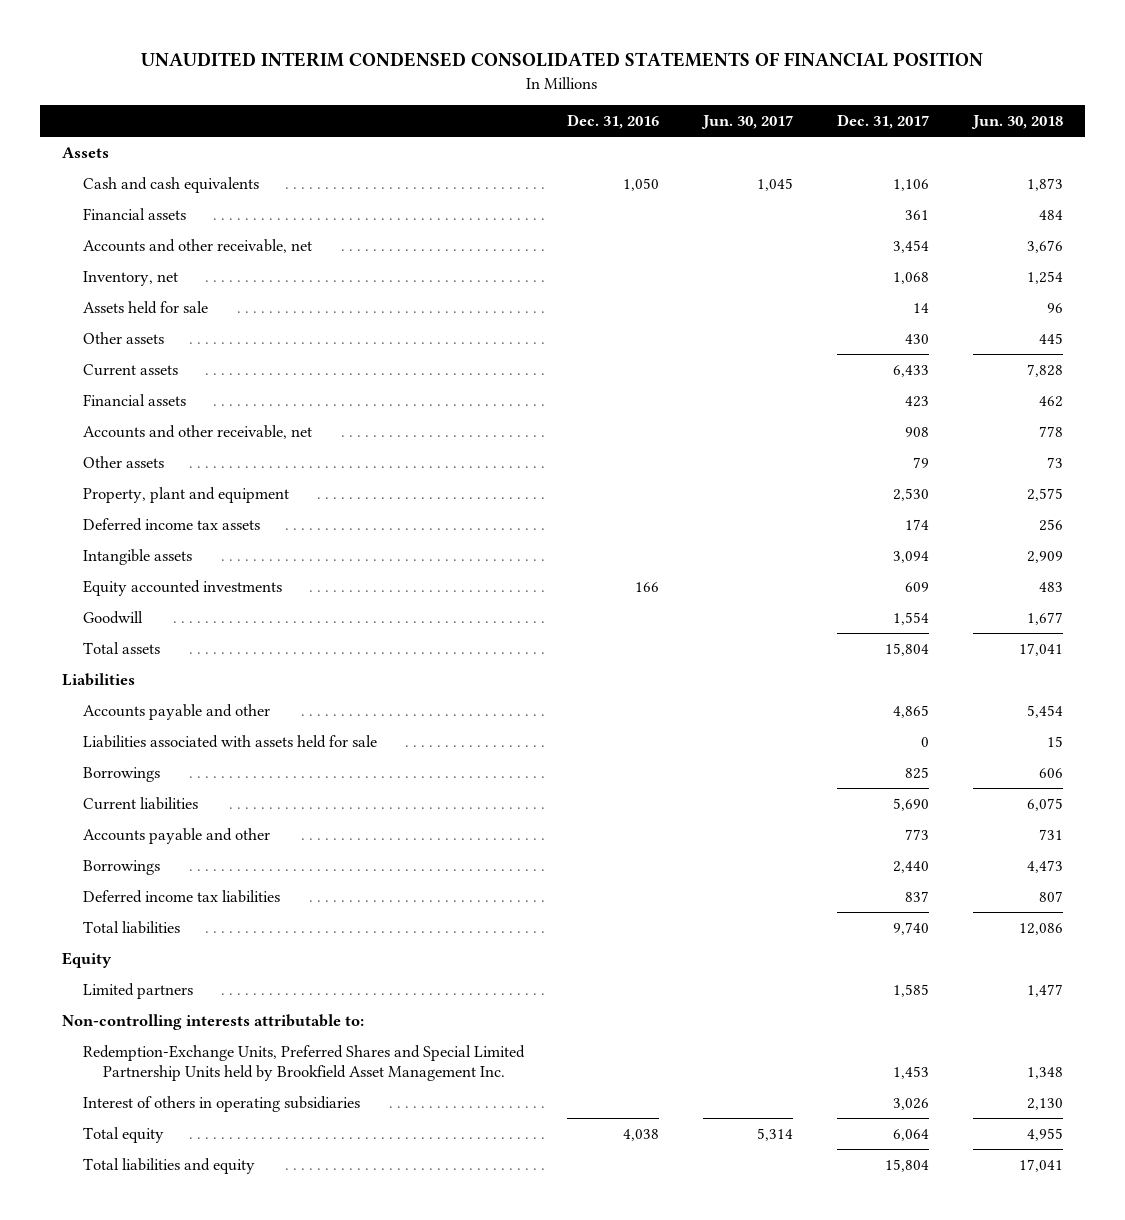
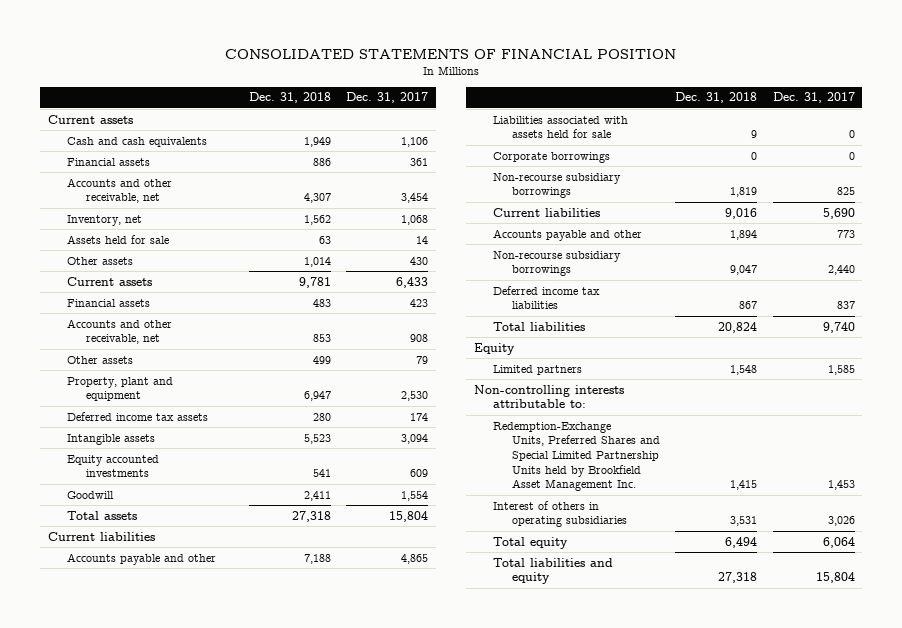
- UNAUDITED INTERIM CONDENSED CONSOLIDATED STATEMENTS OF FINANCIAL POSITION
+ CONSOLIDATED STATEMENTS OF FINANCIAL POSITION
- | Dec. 31, 2016 | Jun. 30, 2017 | Dec. 31, 2017 | Jun. 30, 2018
+ | Dec. 31, 2018 | Dec. 31, 2017
- Assets
+ Current assets
- Liabilities
+ Current liabilities
- Borrowings | | | 825 | 606
+ Corporate borrowings | 0 | 0
+ Non-recourse subsidiary borrowings | 1,819 | 825
- Borrowings | | | 2,440 | 4,473
+ Non-recourse subsidiary borrowings | 9,047 | 2,440

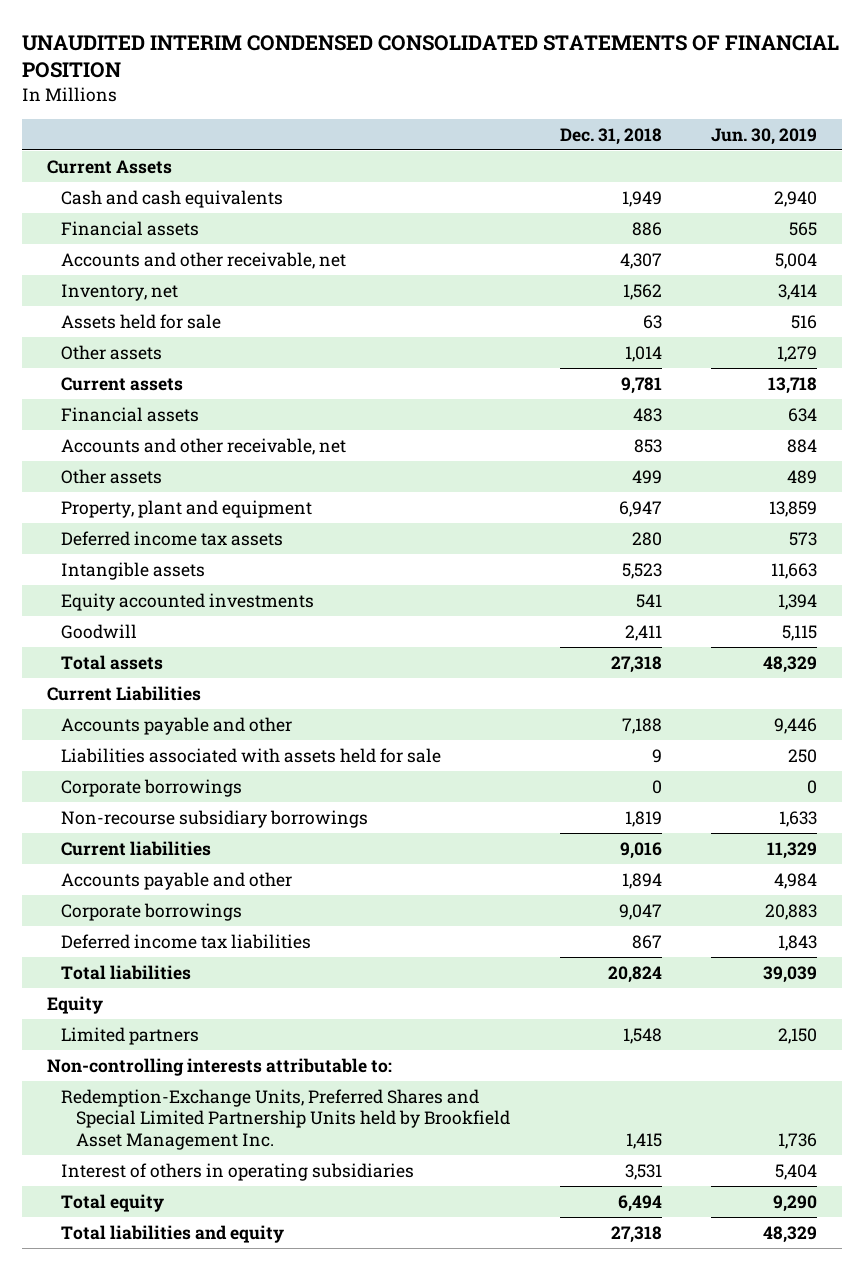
- CONSOLIDATED STATEMENTS OF FINANCIAL POSITION
+ UNAUDITED INTERIM CONDENSED CONSOLIDATED STATEMENTS OF FINANCIAL POSITION
- | Dec. 31, 2018 | Dec. 31, 2017
+ | Dec. 31, 2018 | Jun. 30, 2019
- Current assets
+ Current Assets
- Current liabilities
+ Current Liabilities
- Non-recourse subsidiary borrowings | 9,047 | 2,440
+ Corporate borrowings | 9,047 | 20,883

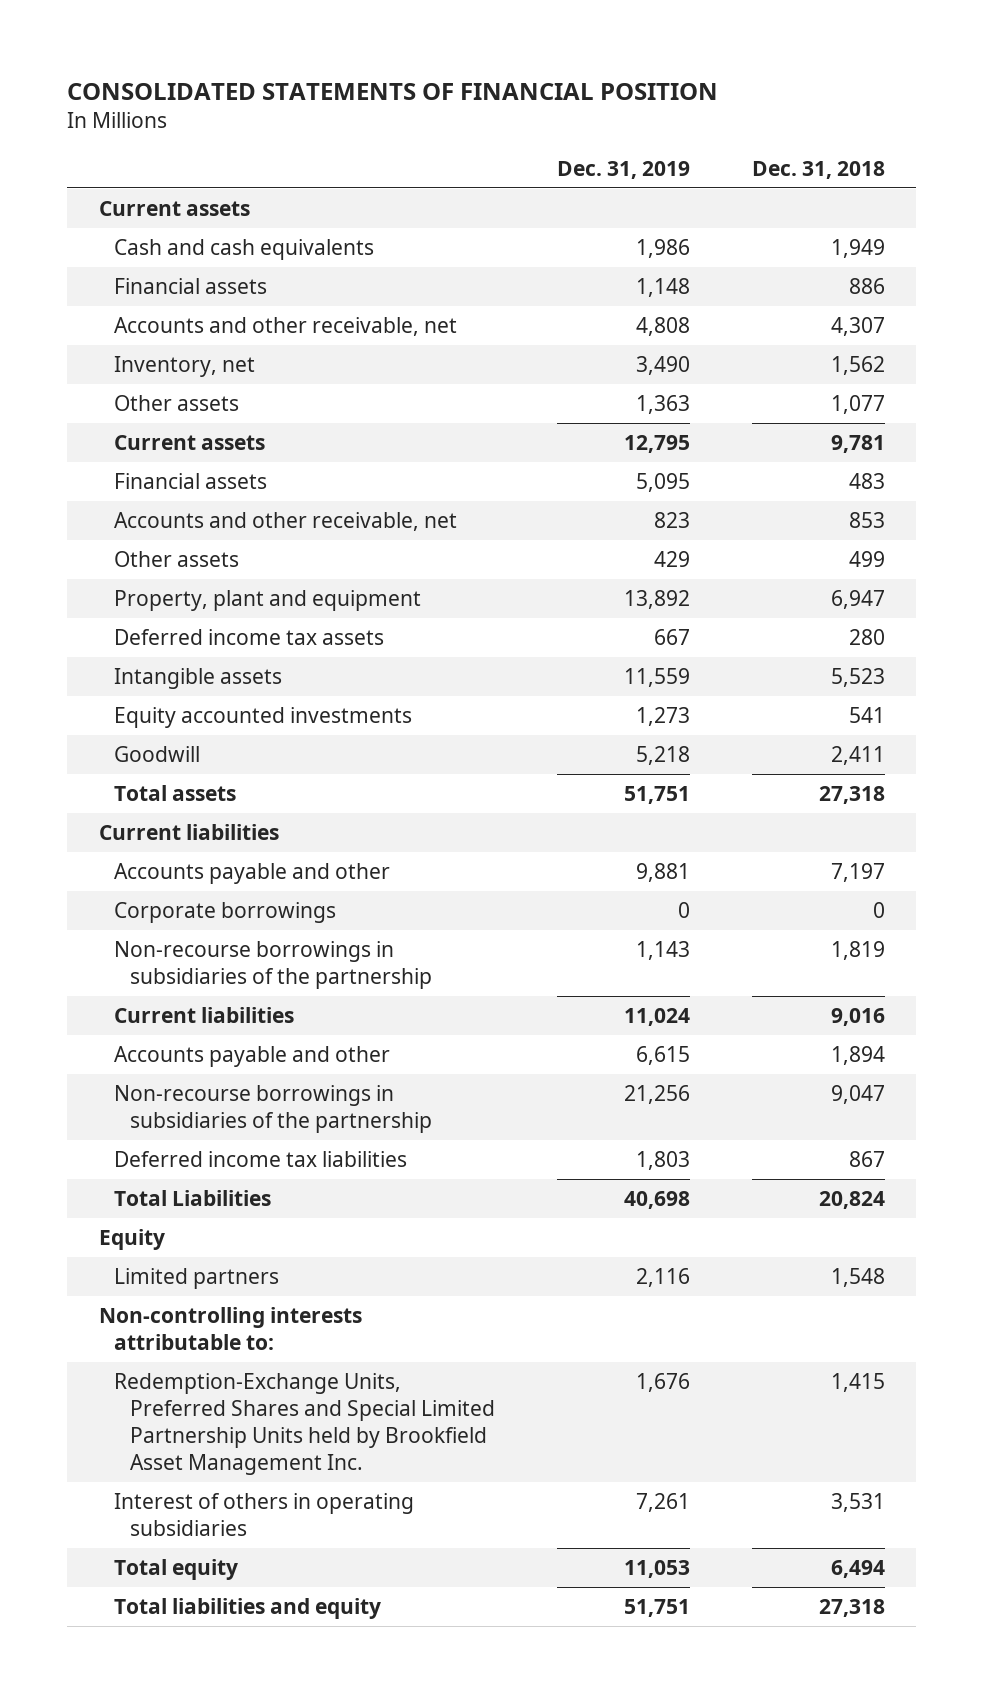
- UNAUDITED INTERIM CONDENSED CONSOLIDATED STATEMENTS OF FINANCIAL POSITION
+ CONSOLIDATED STATEMENTS OF FINANCIAL POSITION
- | Dec. 31, 2018 | Jun. 30, 2019
+ | Dec. 31, 2019 | Dec. 31, 2018
- Current Assets
+ Current assets
- Assets held for sale | 63 | 516
- Other assets | 1,014 | 1,279
+ Other assets | 1,363 | 1,077
- Current Liabilities
- Accounts payable and other | 7,188 | 9,446
- Liabilities associated with assets held for sale | 9 | 250
+ Current liabilities
+ Accounts payable and other | 9,881 | 7,197
- Non-recourse subsidiary borrowings | 1,819 | 1,633
+ Non-recourse borrowings in subsidiaries of the partnership | 1,143 | 1,819
- Corporate borrowings | 9,047 | 20,883
+ Non-recourse borrowings in subsidiaries of the partnership | 21,256 | 9,047
- Total liabilities | 20,824 | 39,039
+ Total Liabilities | 40,698 | 20,824

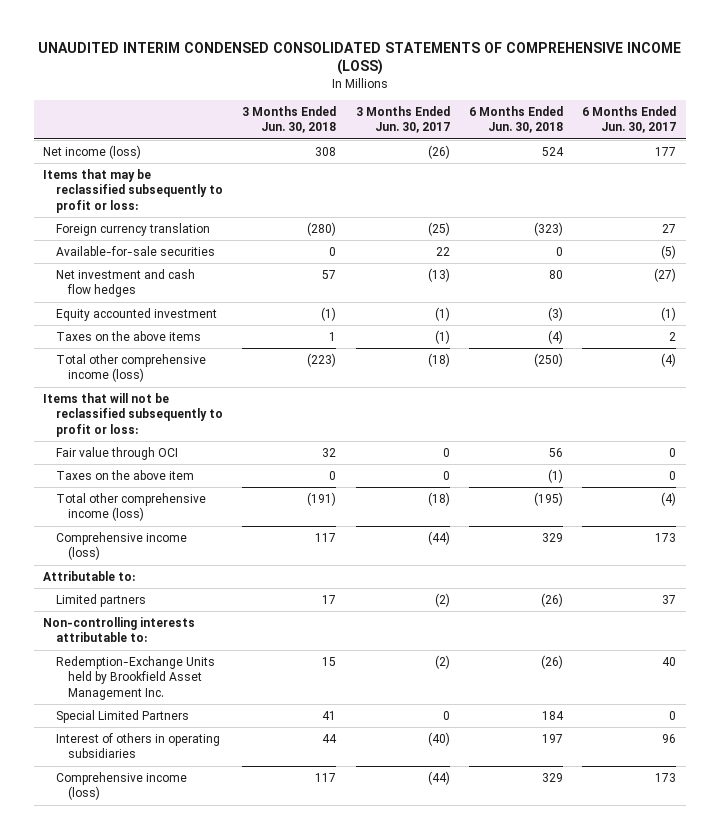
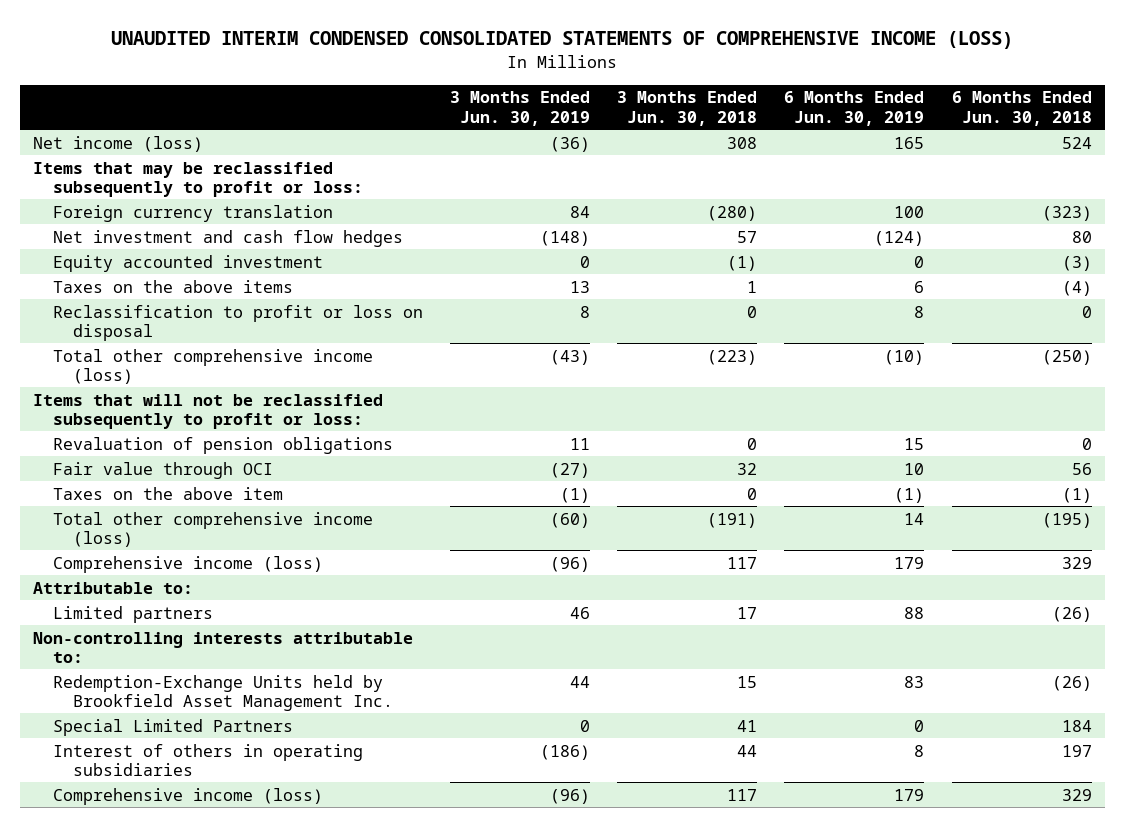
- | 3 Months Ended Jun. 30, 2018 | 3 Months Ended Jun. 30, 2017 | 6 Months Ended Jun. 30, 2018 | 6 Months Ended Jun. 30, 2017
+ | 3 Months Ended Jun. 30, 2019 | 3 Months Ended Jun. 30, 2018 | 6 Months Ended Jun. 30, 2019 | 6 Months Ended Jun. 30, 2018
- Available-for-sale securities | 0 | 22 | 0 | (5)
+ Reclassification to profit or loss on disposal | 8 | 0 | 8 | 0
+ Revaluation of pension obligations | 11 | 0 | 15 | 0

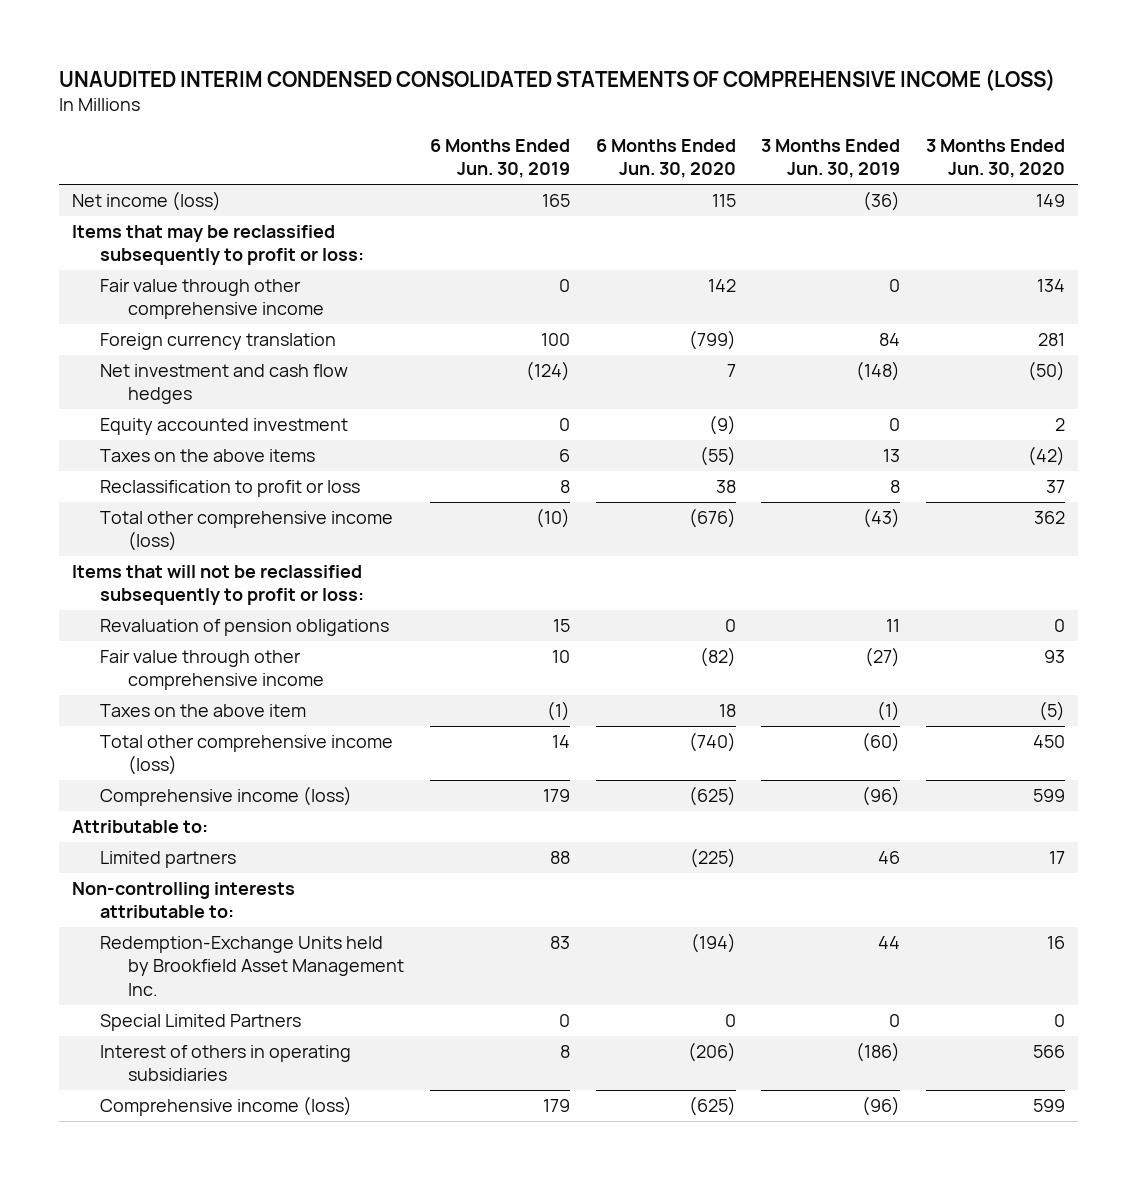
- | 3 Months Ended Jun. 30, 2019 | 3 Months Ended Jun. 30, 2018 | 6 Months Ended Jun. 30, 2019 | 6 Months Ended Jun. 30, 2018
+ | 6 Months Ended Jun. 30, 2019 | 6 Months Ended Jun. 30, 2020 | 3 Months Ended Jun. 30, 2019 | 3 Months Ended Jun. 30, 2020
+ Fair value through other comprehensive income | 0 | 142 | 0 | 134
- Reclassification to profit or loss on disposal | 8 | 0 | 8 | 0
+ Reclassification to profit or loss | 8 | 38 | 8 | 37
- Fair value through OCI | (27) | 32 | 10 | 56
+ Fair value through other comprehensive income | 10 | (82) | (27) | 93

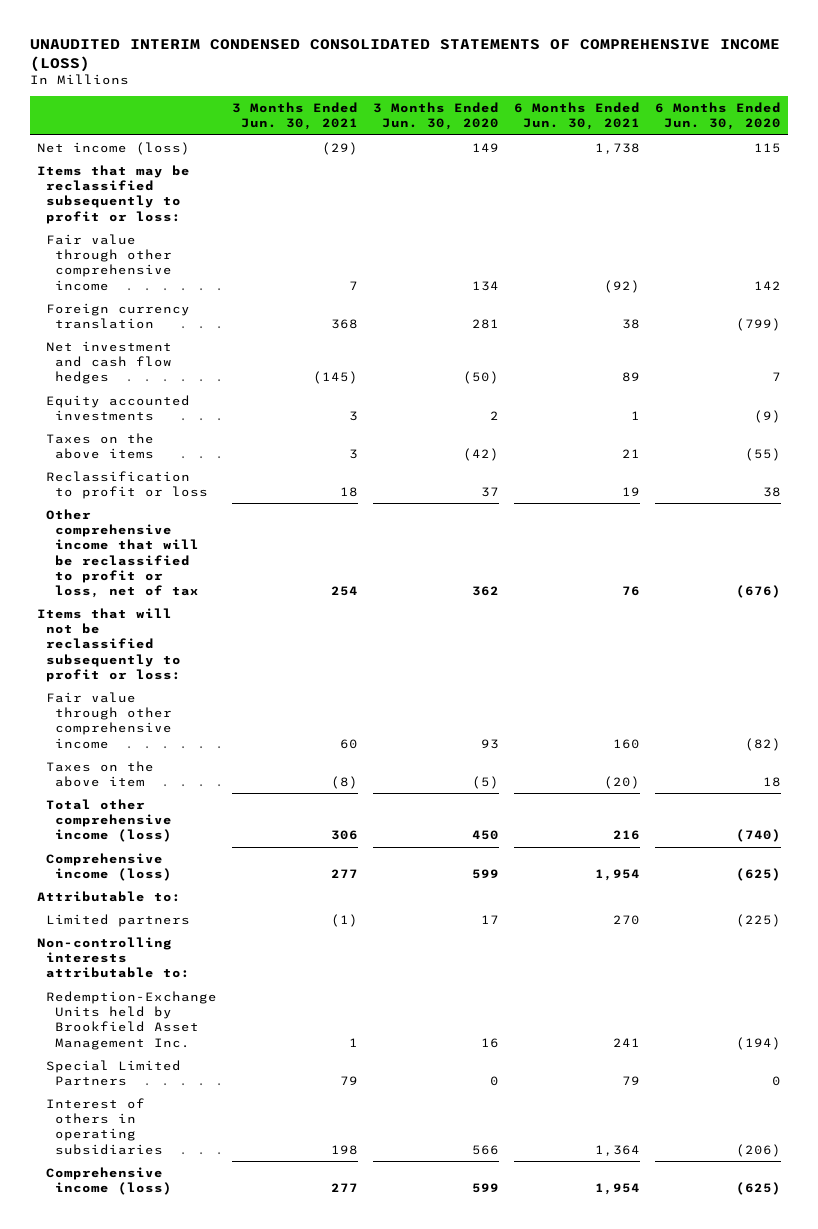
- | 6 Months Ended Jun. 30, 2019 | 6 Months Ended Jun. 30, 2020 | 3 Months Ended Jun. 30, 2019 | 3 Months Ended Jun. 30, 2020
+ | 3 Months Ended Jun. 30, 2021 | 3 Months Ended Jun. 30, 2020 | 6 Months Ended Jun. 30, 2021 | 6 Months Ended Jun. 30, 2020
- Equity accounted investment | 0 | (9) | 0 | 2
+ Equity accounted investments | 3 | 2 | 1 | (9)
- Total other comprehensive income (loss) | (10) | (676) | (43) | 362
+ Other comprehensive income that will be reclassified to profit or loss, net of tax | 254 | 362 | 76 | (676)
- Revaluation of pension obligations | 15 | 0 | 11 | 0

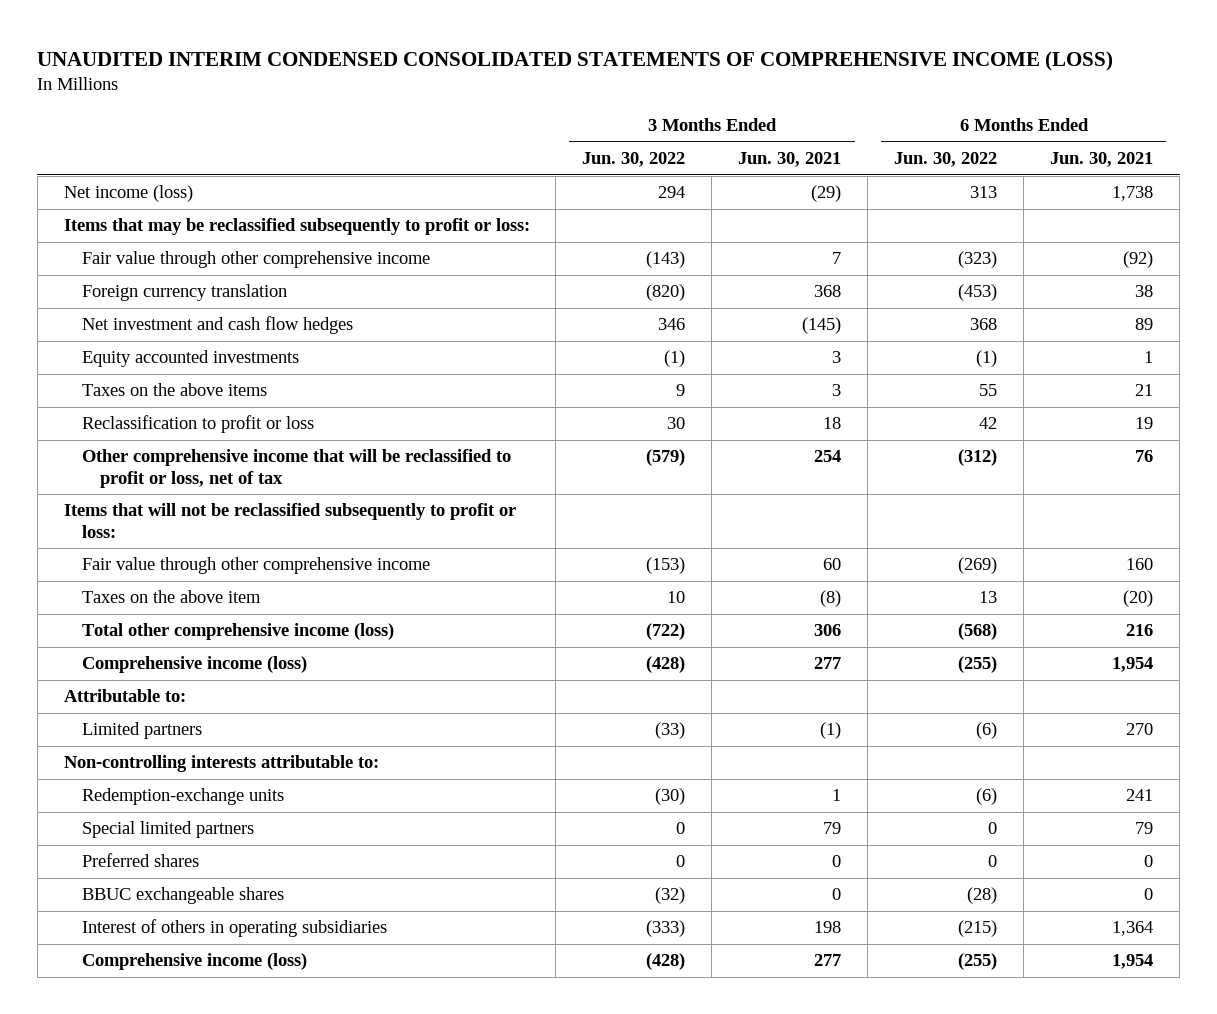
- | 3 Months Ended Jun. 30, 2021 | 3 Months Ended Jun. 30, 2020 | 6 Months Ended Jun. 30, 2021 | 6 Months Ended Jun. 30, 2020
+ | 3 Months Ended Jun. 30, 2022 | 3 Months Ended Jun. 30, 2021 | 6 Months Ended Jun. 30, 2022 | 6 Months Ended Jun. 30, 2021
- Redemption-Exchange Units held by Brookfield Asset Management Inc. | 1 | 16 | 241 | (194)
- Special Limited Partners | 79 | 0 | 79 | 0
+ Redemption-exchange units | (30) | 1 | (6) | 241
+ Special limited partners | 0 | 79 | 0 | 79
+ Preferred shares | 0 | 0 | 0 | 0
+ BBUC exchangeable shares | (32) | 0 | (28) | 0

